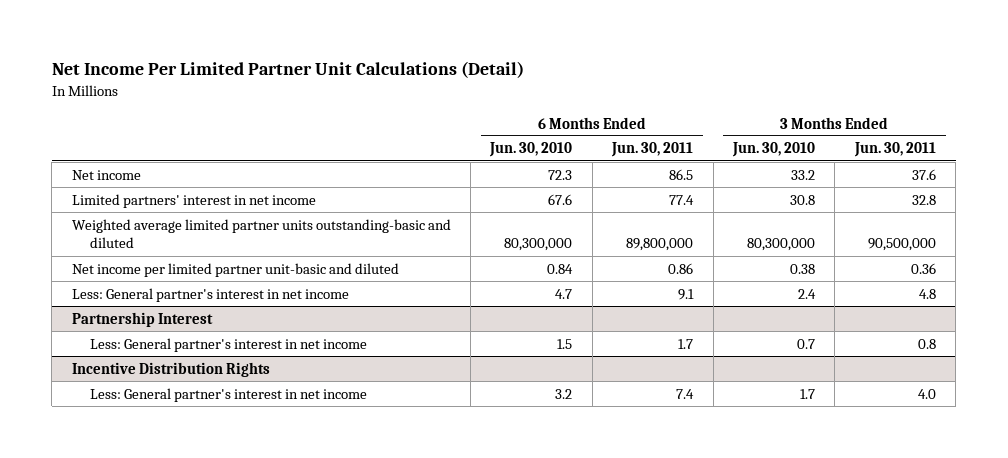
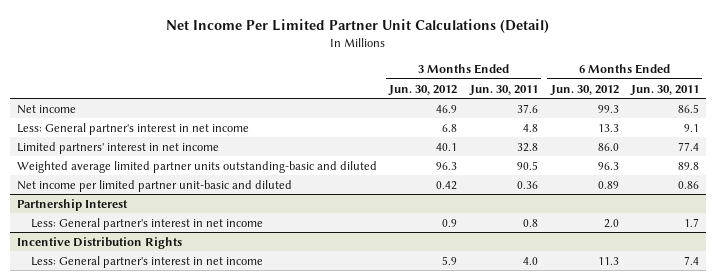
- | 6 Months Ended Jun. 30, 2010 | 6 Months Ended Jun. 30, 2011 | 3 Months Ended Jun. 30, 2010 | 3 Months Ended Jun. 30, 2011
+ | 3 Months Ended Jun. 30, 2012 | 3 Months Ended Jun. 30, 2011 | 6 Months Ended Jun. 30, 2012 | 6 Months Ended Jun. 30, 2011
moved up: Less: General partner's interest in net income | 6.8 | 4.8 | 13.3 | 9.1
- Weighted average limited partner units outstanding-basic and diluted | 80,300,000 | 89,800,000 | 80,300,000 | 90,500,000
+ Weighted average limited partner units outstanding-basic and diluted | 96.3 | 90.5 | 96.3 | 89.8

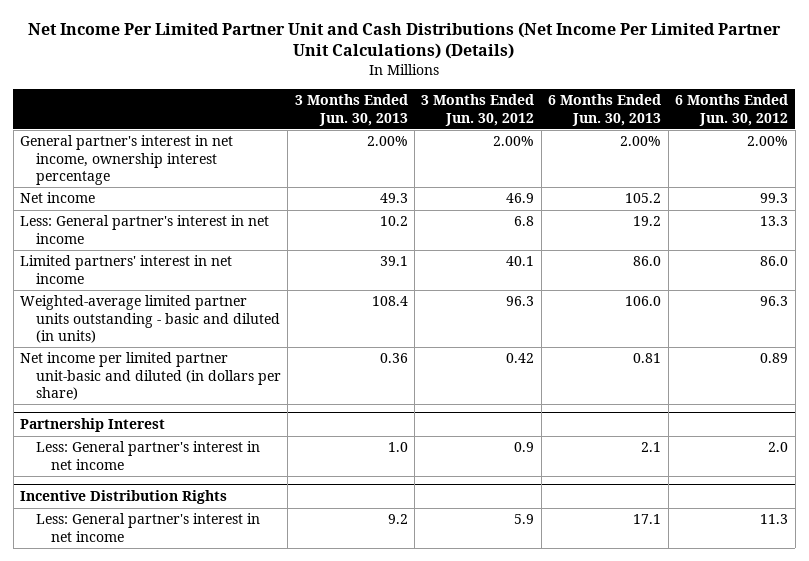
- Net Income Per Limited Partner Unit Calculations (Detail)
+ Net Income Per Limited Partner Unit and Cash Distributions (Net Income Per Limited Partner Unit Calculations) (Details)
- | 3 Months Ended Jun. 30, 2012 | 3 Months Ended Jun. 30, 2011 | 6 Months Ended Jun. 30, 2012 | 6 Months Ended Jun. 30, 2011
+ | 3 Months Ended Jun. 30, 2013 | 3 Months Ended Jun. 30, 2012 | 6 Months Ended Jun. 30, 2013 | 6 Months Ended Jun. 30, 2012
+ General partner's interest in net income, ownership interest percentage | 2.00% | 2.00% | 2.00% | 2.00%
- Weighted average limited partner units outstanding-basic and diluted | 96.3 | 90.5 | 96.3 | 89.8
- Net income per limited partner unit-basic and diluted | 0.42 | 0.36 | 0.89 | 0.86
+ Weighted-average limited partner units outstanding - basic and diluted (in units) | 108.4 | 96.3 | 106.0 | 96.3
+ Net income per limited partner unit-basic and diluted (in dollars per share) | 0.36 | 0.42 | 0.81 | 0.89

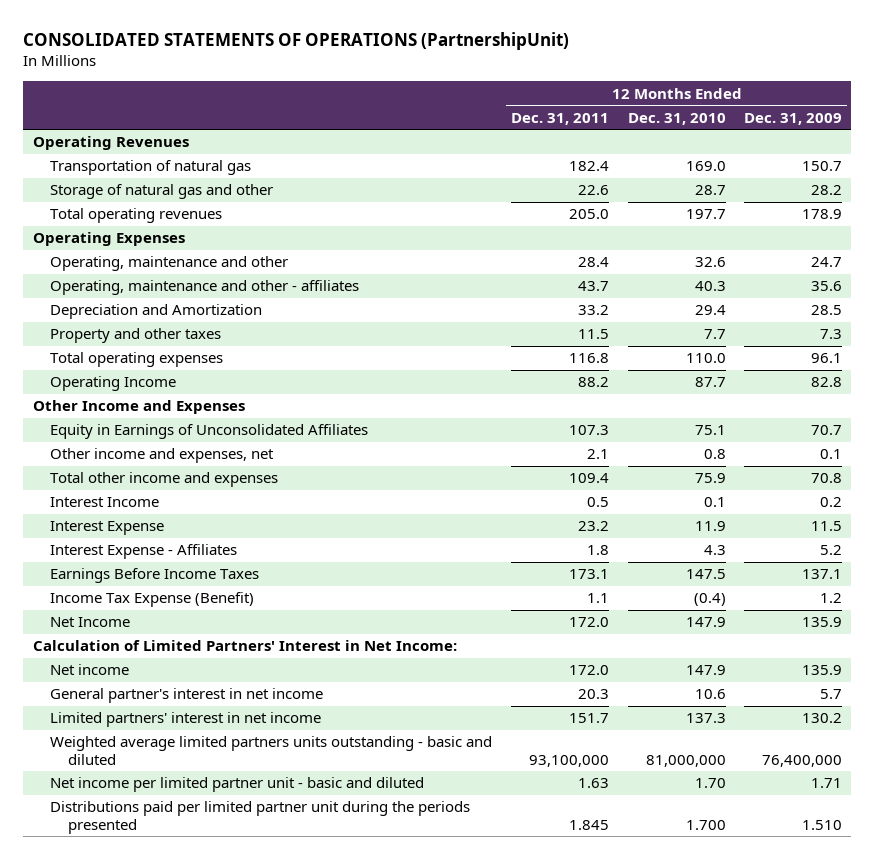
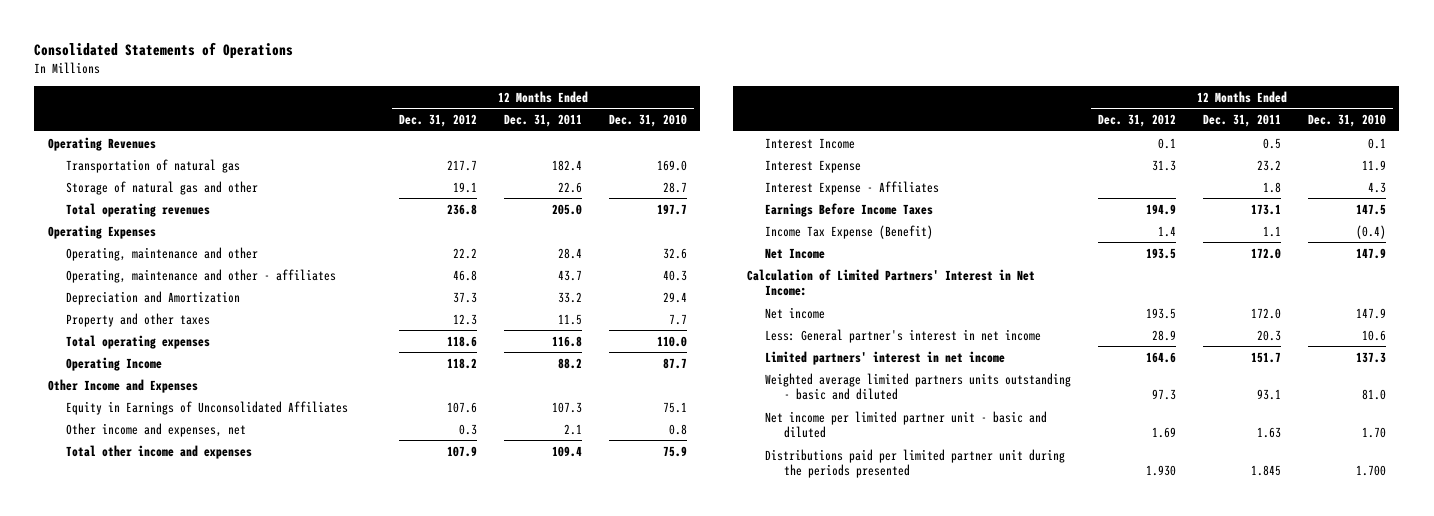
- CONSOLIDATED STATEMENTS OF OPERATIONS (PartnershipUnit)
+ Consolidated Statements of Operations
- | 12 Months Ended Dec. 31, 2011 | 12 Months Ended Dec. 31, 2010 | 12 Months Ended Dec. 31, 2009
+ | 12 Months Ended Dec. 31, 2012 | 12 Months Ended Dec. 31, 2011 | 12 Months Ended Dec. 31, 2010
- General partner's interest in net income | 20.3 | 10.6 | 5.7
+ Less: General partner's interest in net income | 28.9 | 20.3 | 10.6
- Weighted average limited partners units outstanding - basic and diluted | 93,100,000 | 81,000,000 | 76,400,000
+ Weighted average limited partners units outstanding - basic and diluted | 97.3 | 93.1 | 81.0

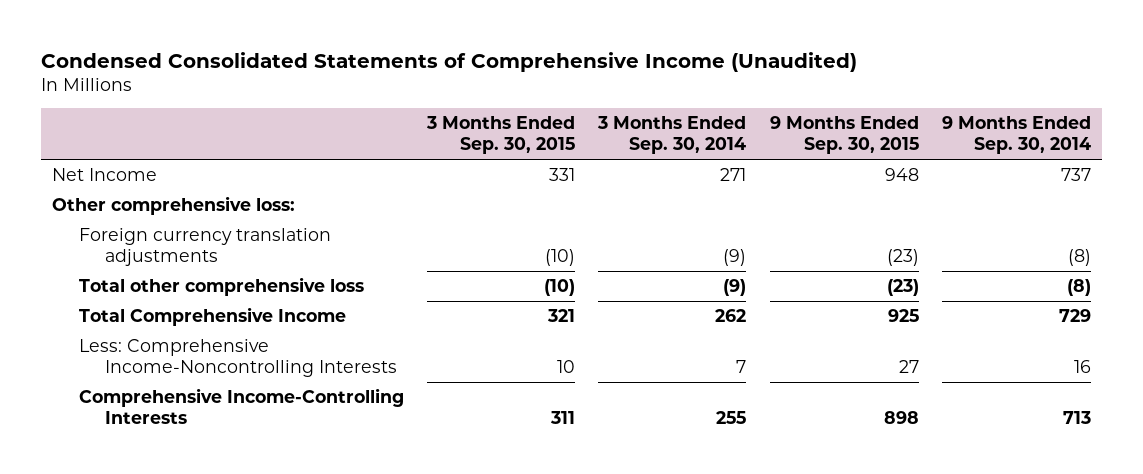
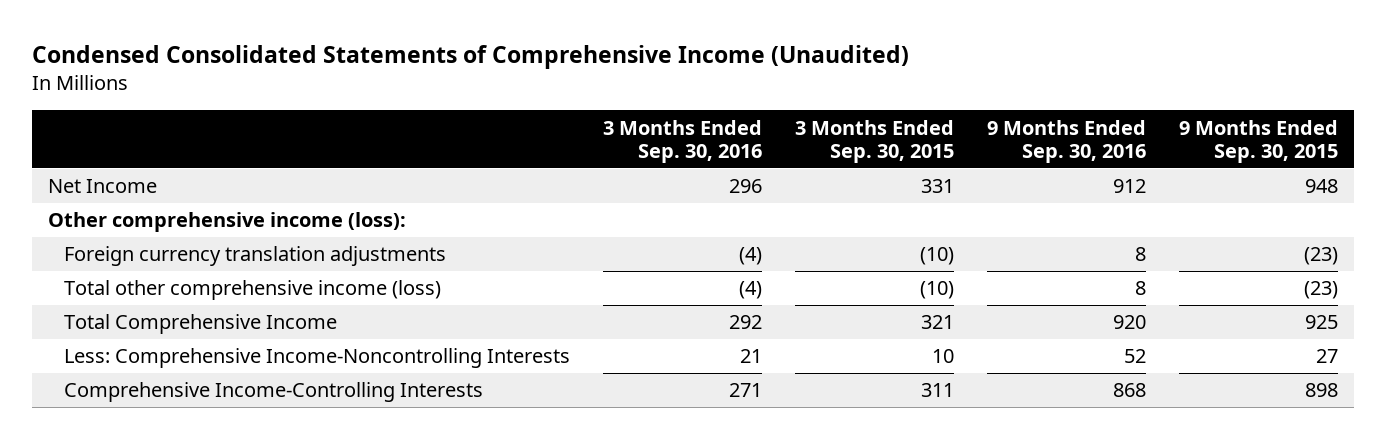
- | 3 Months Ended Sep. 30, 2015 | 3 Months Ended Sep. 30, 2014 | 9 Months Ended Sep. 30, 2015 | 9 Months Ended Sep. 30, 2014
+ | 3 Months Ended Sep. 30, 2016 | 3 Months Ended Sep. 30, 2015 | 9 Months Ended Sep. 30, 2016 | 9 Months Ended Sep. 30, 2015
- Other comprehensive loss:
+ Other comprehensive income (loss):
- Total other comprehensive loss | (10) | (9) | (23) | (8)
+ Total other comprehensive income (loss) | (4) | (10) | 8 | (23)

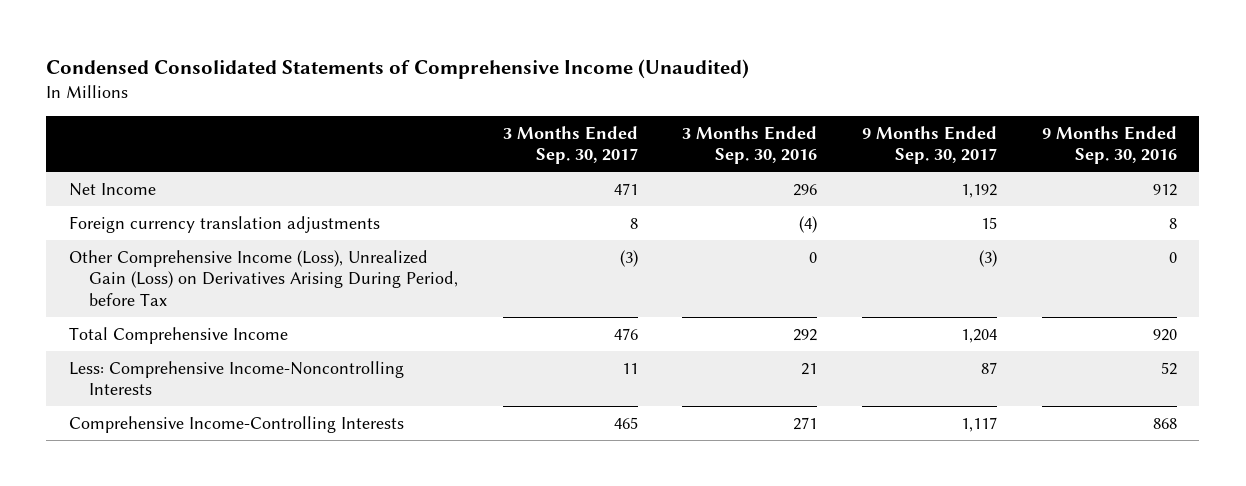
- | 3 Months Ended Sep. 30, 2016 | 3 Months Ended Sep. 30, 2015 | 9 Months Ended Sep. 30, 2016 | 9 Months Ended Sep. 30, 2015
+ | 3 Months Ended Sep. 30, 2017 | 3 Months Ended Sep. 30, 2016 | 9 Months Ended Sep. 30, 2017 | 9 Months Ended Sep. 30, 2016
- Other comprehensive income (loss):
- Total other comprehensive income (loss) | (4) | (10) | 8 | (23)
+ Other Comprehensive Income (Loss), Unrealized Gain (Loss) on Derivatives Arising During Period, before Tax | (3) | 0 | (3) | 0

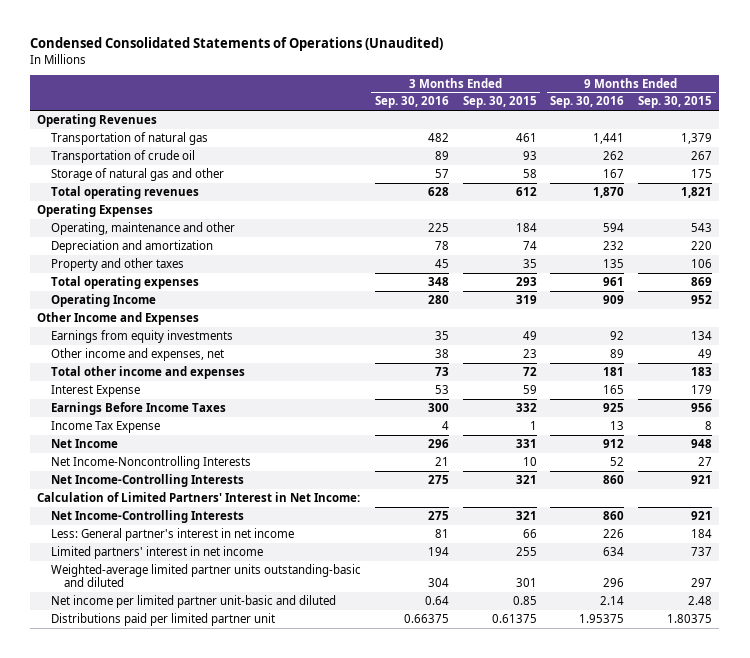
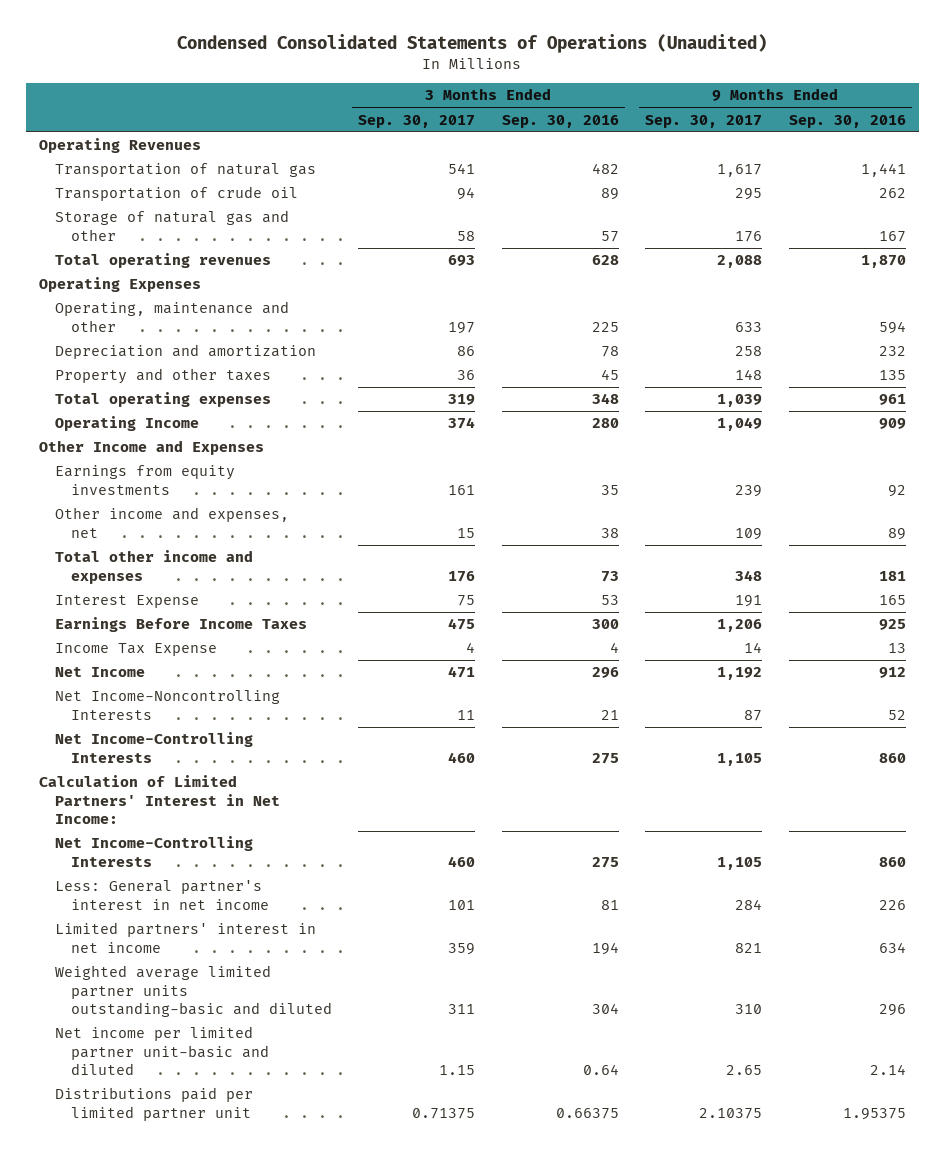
- | 3 Months Ended Sep. 30, 2016 | 3 Months Ended Sep. 30, 2015 | 9 Months Ended Sep. 30, 2016 | 9 Months Ended Sep. 30, 2015
+ | 3 Months Ended Sep. 30, 2017 | 3 Months Ended Sep. 30, 2016 | 9 Months Ended Sep. 30, 2017 | 9 Months Ended Sep. 30, 2016
- Weighted-average limited partner units outstanding-basic and diluted | 304 | 301 | 296 | 297
+ Weighted average limited partner units outstanding-basic and diluted | 311 | 304 | 310 | 296

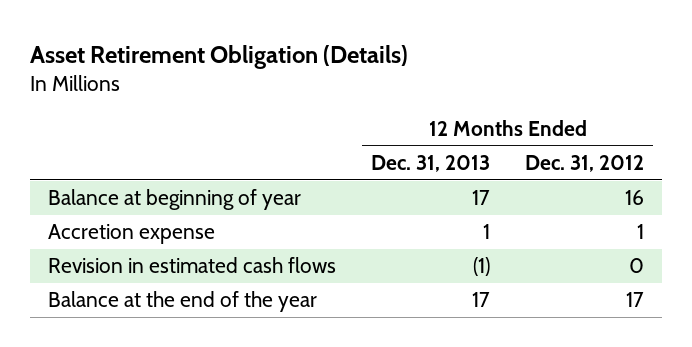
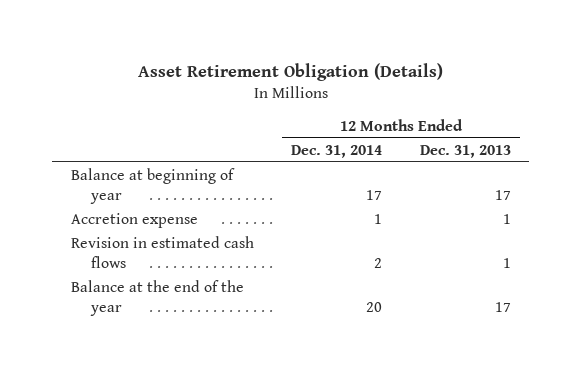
- | 12 Months Ended Dec. 31, 2013 | 12 Months Ended Dec. 31, 2012
+ | 12 Months Ended Dec. 31, 2014 | 12 Months Ended Dec. 31, 2013
- Revision in estimated cash flows | (1) | 0
+ Revision in estimated cash flows | 2 | 1

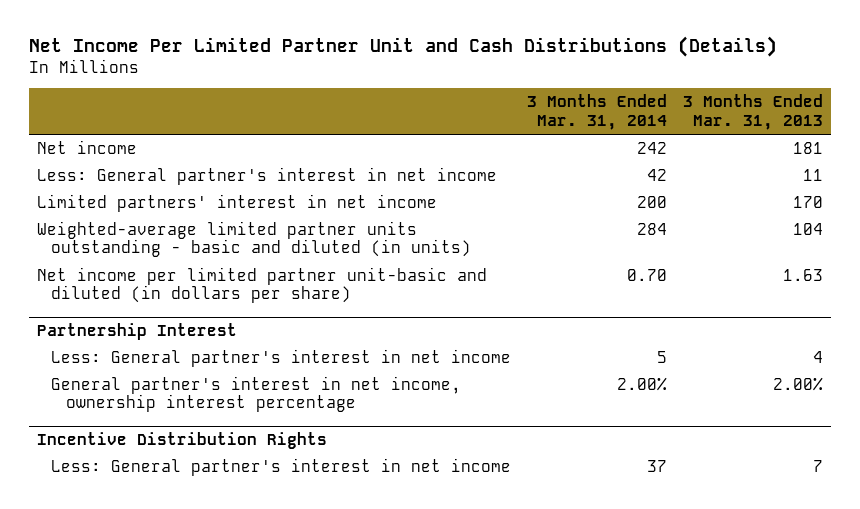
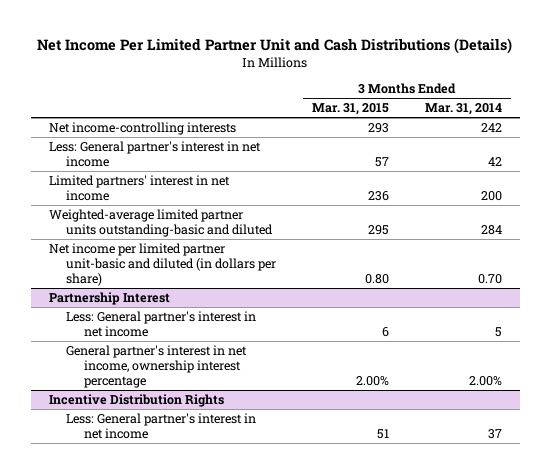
- | 3 Months Ended Mar. 31, 2014 | 3 Months Ended Mar. 31, 2013
+ | 3 Months Ended Mar. 31, 2015 | 3 Months Ended Mar. 31, 2014
- Net income | 242 | 181
+ Net income-controlling interests | 293 | 242
- Weighted-average limited partner units outstanding - basic and diluted (in units) | 284 | 104
+ Weighted-average limited partner units outstanding-basic and diluted | 295 | 284

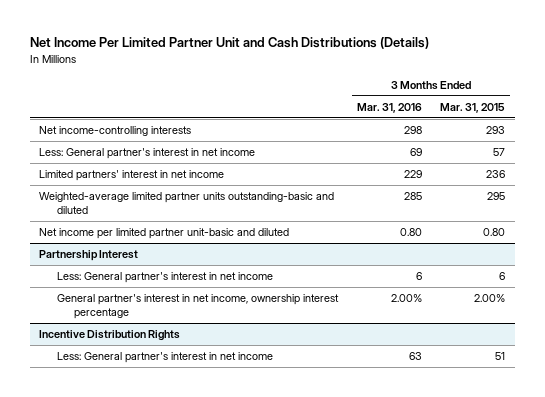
- | 3 Months Ended Mar. 31, 2015 | 3 Months Ended Mar. 31, 2014
+ | 3 Months Ended Mar. 31, 2016 | 3 Months Ended Mar. 31, 2015
- Net income per limited partner unit-basic and diluted (in dollars per share) | 0.80 | 0.70
+ Net income per limited partner unit-basic and diluted | 0.80 | 0.80

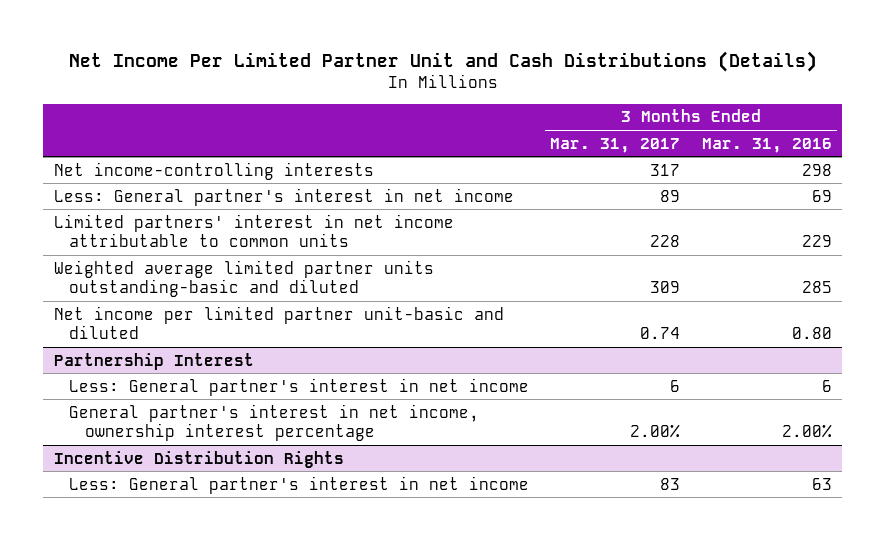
- | 3 Months Ended Mar. 31, 2016 | 3 Months Ended Mar. 31, 2015
+ | 3 Months Ended Mar. 31, 2017 | 3 Months Ended Mar. 31, 2016
- Limited partners' interest in net income | 229 | 236
- Weighted-average limited partner units outstanding-basic and diluted | 285 | 295
+ Limited partners' interest in net income attributable to common units | 228 | 229
+ Weighted average limited partner units outstanding-basic and diluted | 309 | 285

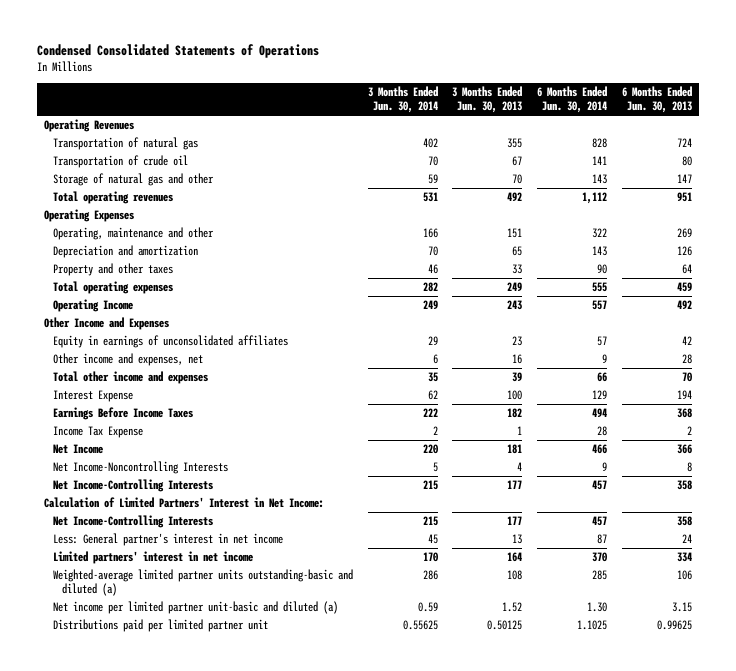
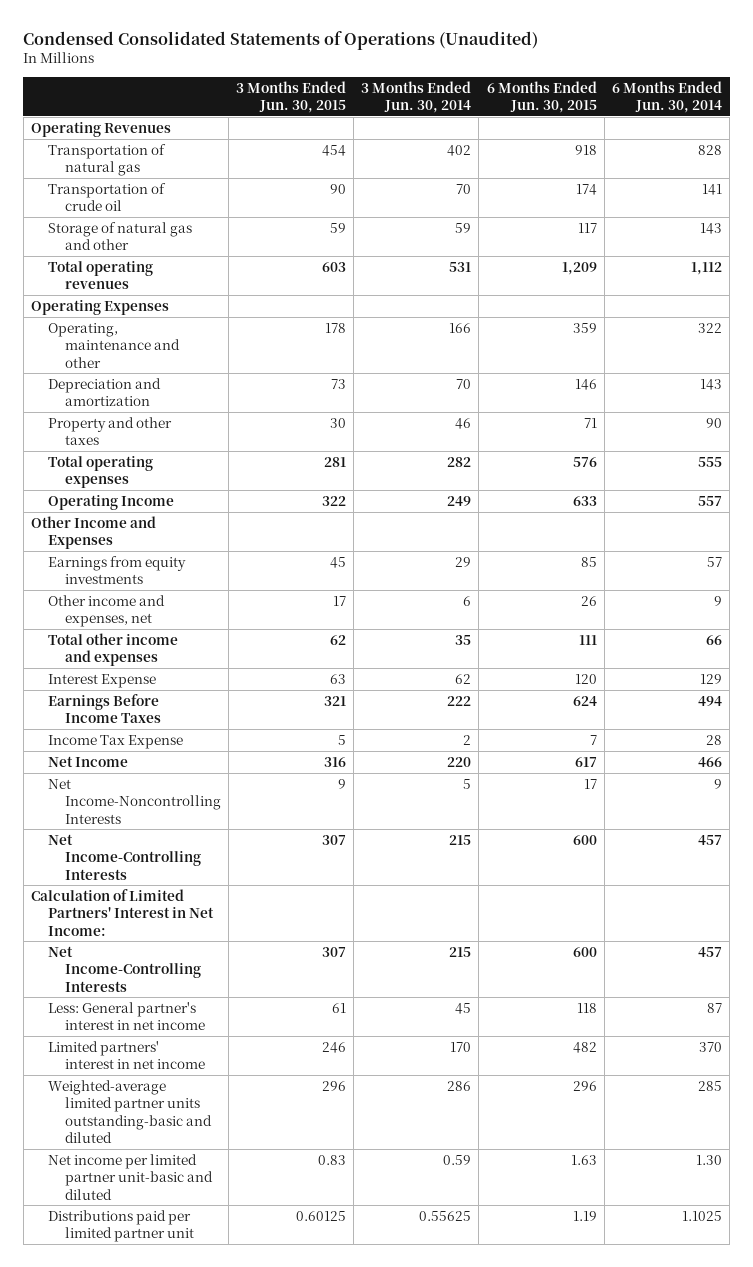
- Condensed Consolidated Statements of Operations
+ Condensed Consolidated Statements of Operations (Unaudited)
- | 3 Months Ended Jun. 30, 2014 | 3 Months Ended Jun. 30, 2013 | 6 Months Ended Jun. 30, 2014 | 6 Months Ended Jun. 30, 2013
+ | 3 Months Ended Jun. 30, 2015 | 3 Months Ended Jun. 30, 2014 | 6 Months Ended Jun. 30, 2015 | 6 Months Ended Jun. 30, 2014
- Equity in earnings of unconsolidated affiliates | 29 | 23 | 57 | 42
+ Earnings from equity investments | 45 | 29 | 85 | 57
- Weighted-average limited partner units outstanding-basic and diluted (a) | 286 | 108 | 285 | 106
- Net income per limited partner unit-basic and diluted (a) | 0.59 | 1.52 | 1.30 | 3.15
+ Weighted-average limited partner units outstanding-basic and diluted | 296 | 286 | 296 | 285
+ Net income per limited partner unit-basic and diluted | 0.83 | 0.59 | 1.63 | 1.30

